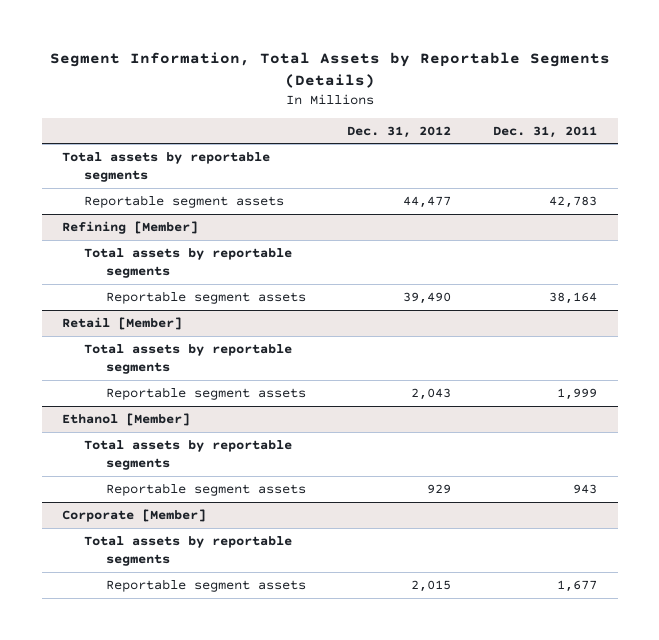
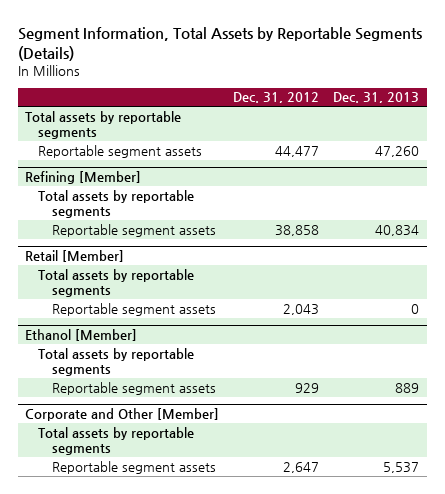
- | Dec. 31, 2012 | Dec. 31, 2011
+ | Dec. 31, 2012 | Dec. 31, 2013
@ Refining [Member]
- Reportable segment assets | 39,490 | 38,164
+ Reportable segment assets | 38,858 | 40,834
- Corporate [Member]
+ Corporate and Other [Member]
- Reportable segment assets | 2,015 | 1,677
+ Reportable segment assets | 2,647 | 5,537

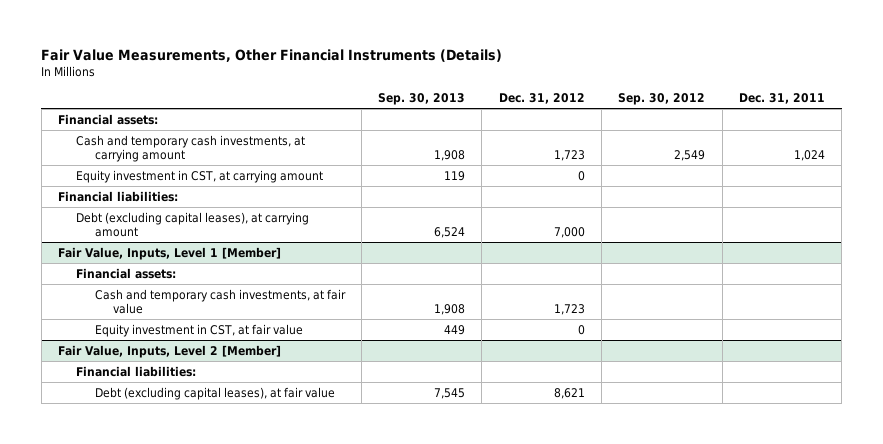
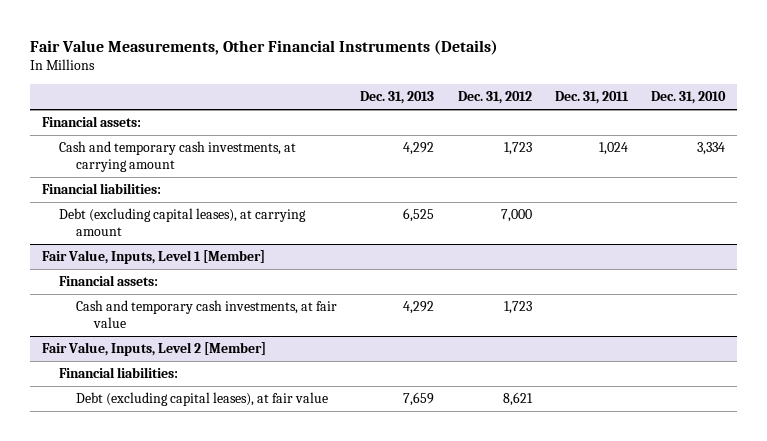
- | Sep. 30, 2013 | Dec. 31, 2012 | Sep. 30, 2012 | Dec. 31, 2011
+ | Dec. 31, 2013 | Dec. 31, 2012 | Dec. 31, 2011 | Dec. 31, 2010
- Equity investment in CST, at carrying amount | 119 | 0 | |
@ Fair Value, Inputs, Level 1 [Member]
- Equity investment in CST, at fair value | 449 | 0 | |

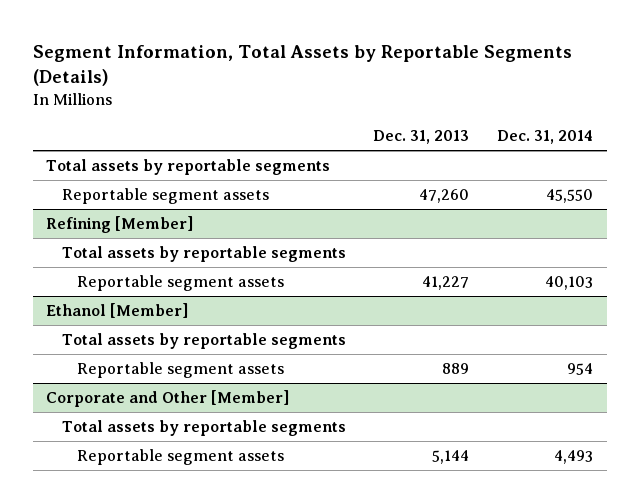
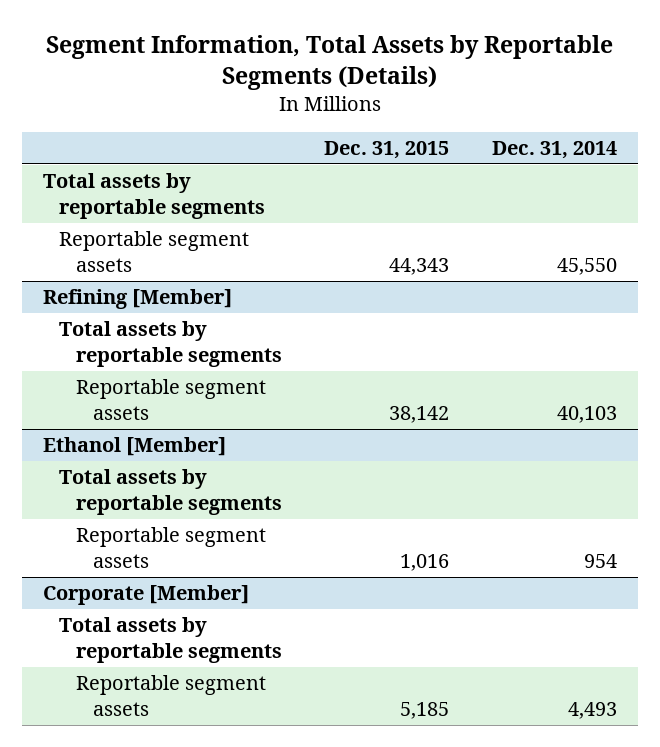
- | Dec. 31, 2013 | Dec. 31, 2014
+ | Dec. 31, 2015 | Dec. 31, 2014
- Corporate and Other [Member]
+ Corporate [Member]

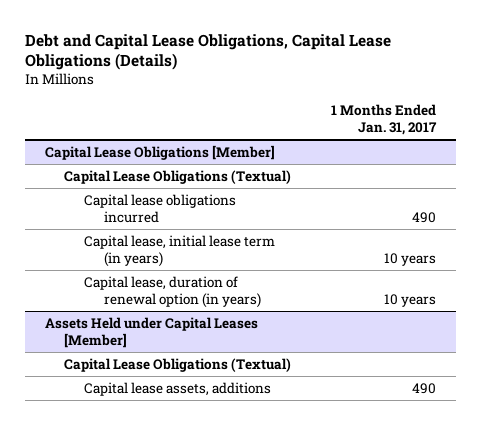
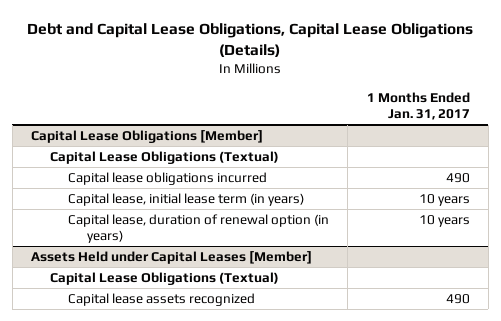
@ Assets Held under Capital Leases [Member]
- Capital lease assets, additions | 490
+ Capital lease assets recognized | 490

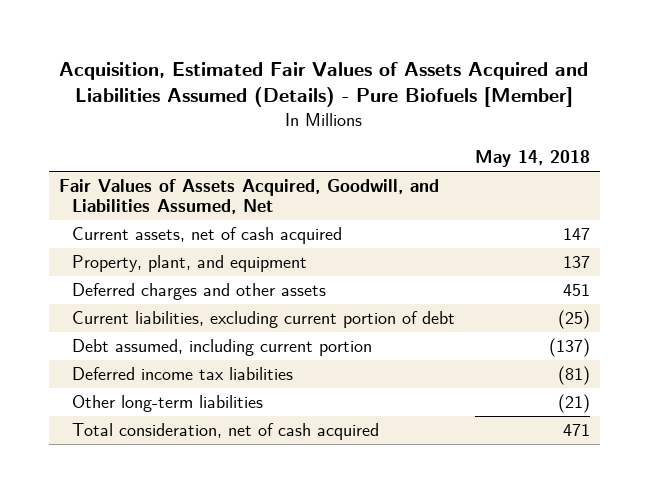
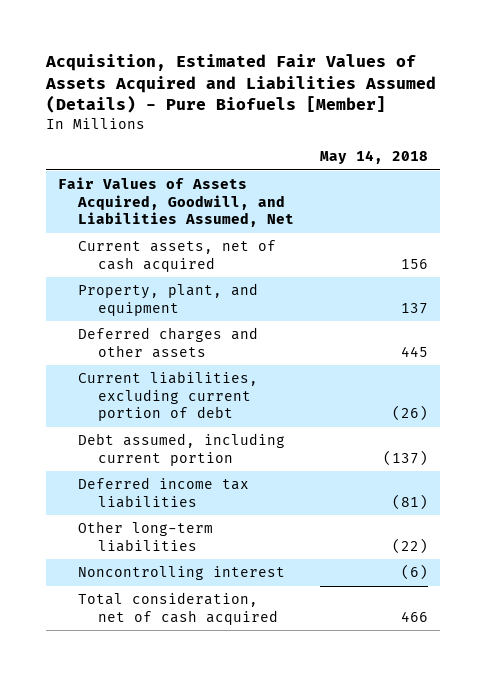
- Current assets, net of cash acquired | 147
+ Current assets, net of cash acquired | 156
- Deferred charges and other assets | 451
- Current liabilities, excluding current portion of debt | (25)
+ Deferred charges and other assets | 445
+ Current liabilities, excluding current portion of debt | (26)
- Other long-term liabilities | (21)
- Total consideration, net of cash acquired | 471
+ Other long-term liabilities | (22)
+ Noncontrolling interest | (6)
+ Total consideration, net of cash acquired | 466

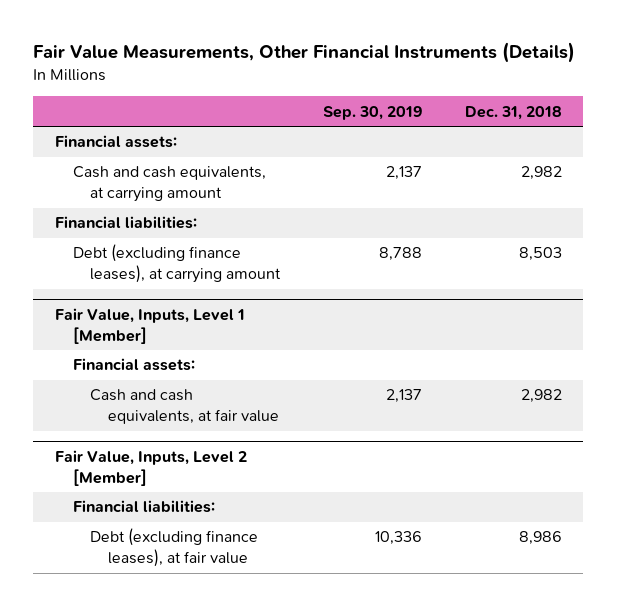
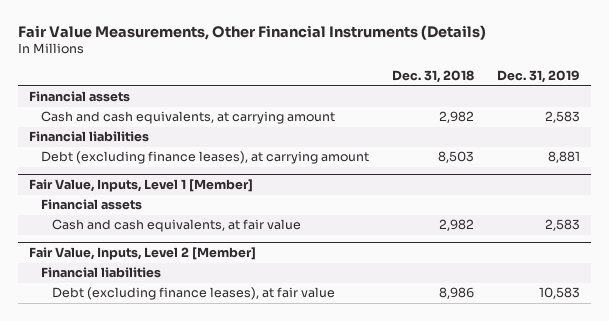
- | Sep. 30, 2019 | Dec. 31, 2018
+ | Dec. 31, 2018 | Dec. 31, 2019
- Financial assets:
+ Financial assets
- Financial liabilities:
+ Financial liabilities
@ Fair Value, Inputs, Level 1 [Member]
- Financial assets:
+ Financial assets
@ Fair Value, Inputs, Level 2 [Member]
- Financial liabilities:
+ Financial liabilities

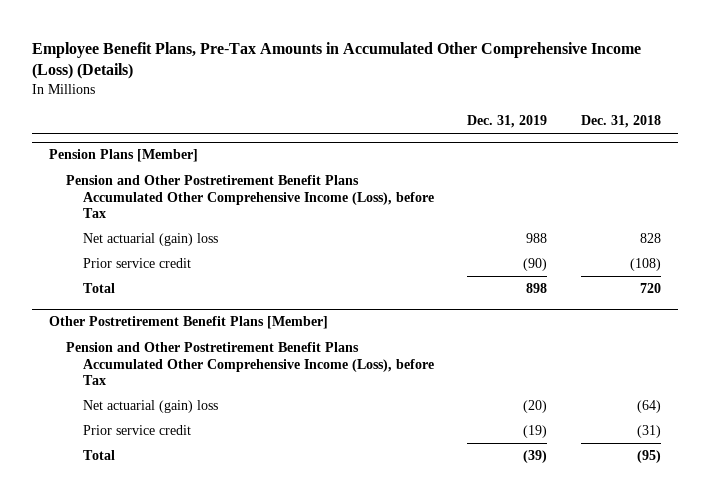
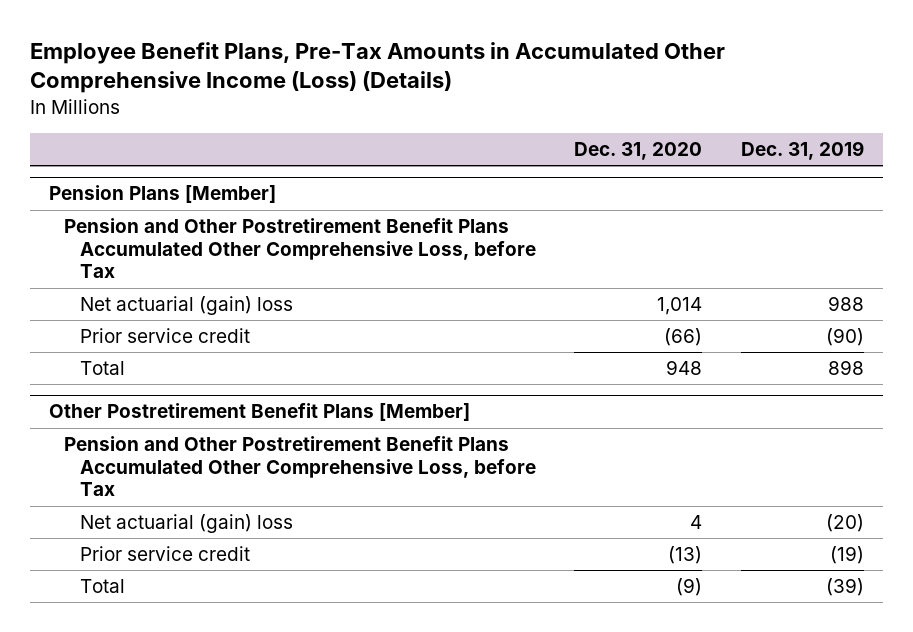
- | Dec. 31, 2019 | Dec. 31, 2018
+ | Dec. 31, 2020 | Dec. 31, 2019
@ Pension Plans [Member]
- Pension and Other Postretirement Benefit Plans Accumulated Other Comprehensive Income (Loss), before Tax
+ Pension and Other Postretirement Benefit Plans Accumulated Other Comprehensive Loss, before Tax
@ Other Postretirement Benefit Plans [Member]
- Pension and Other Postretirement Benefit Plans Accumulated Other Comprehensive Income (Loss), before Tax
+ Pension and Other Postretirement Benefit Plans Accumulated Other Comprehensive Loss, before Tax

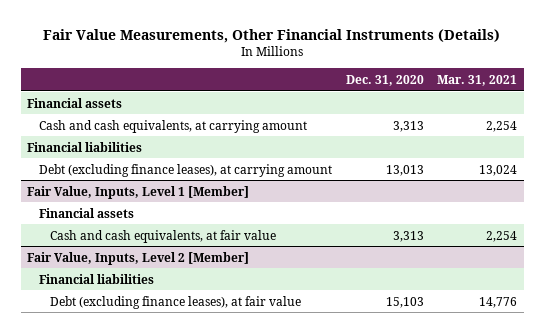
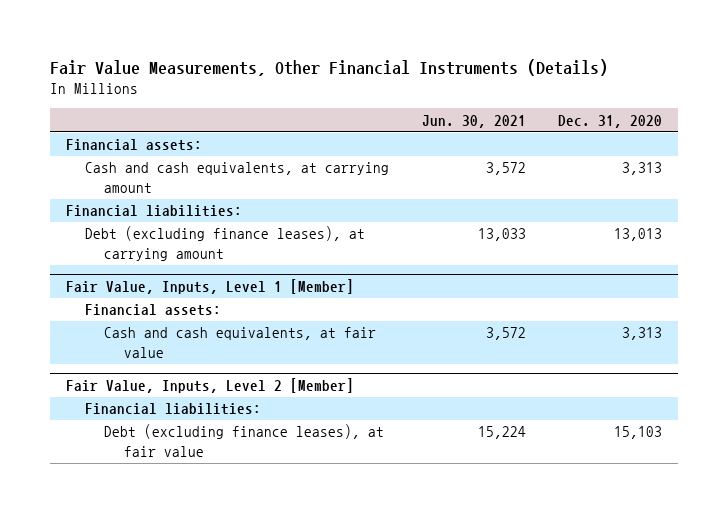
- | Dec. 31, 2020 | Mar. 31, 2021
+ | Jun. 30, 2021 | Dec. 31, 2020
- Financial assets
+ Financial assets:
- Financial liabilities
+ Financial liabilities:
@ Fair Value, Inputs, Level 1 [Member]
- Financial assets
+ Financial assets:
@ Fair Value, Inputs, Level 2 [Member]
- Financial liabilities
+ Financial liabilities:

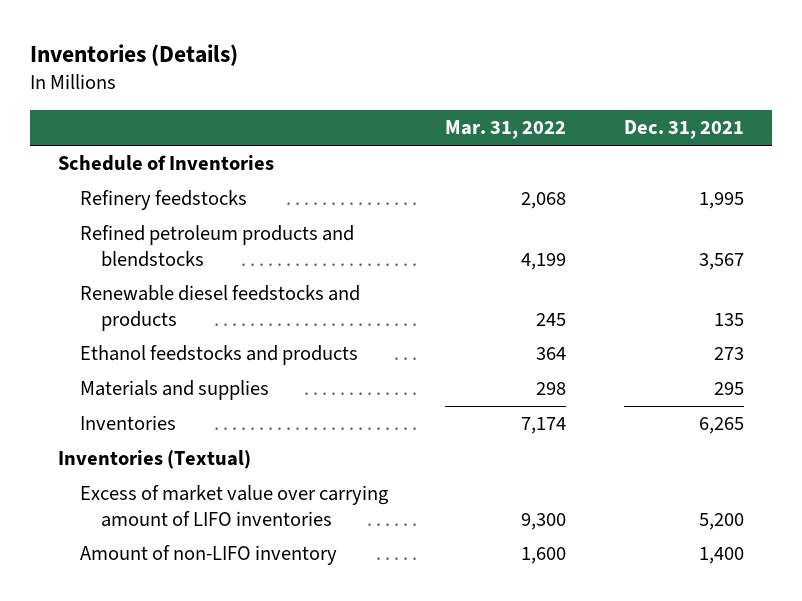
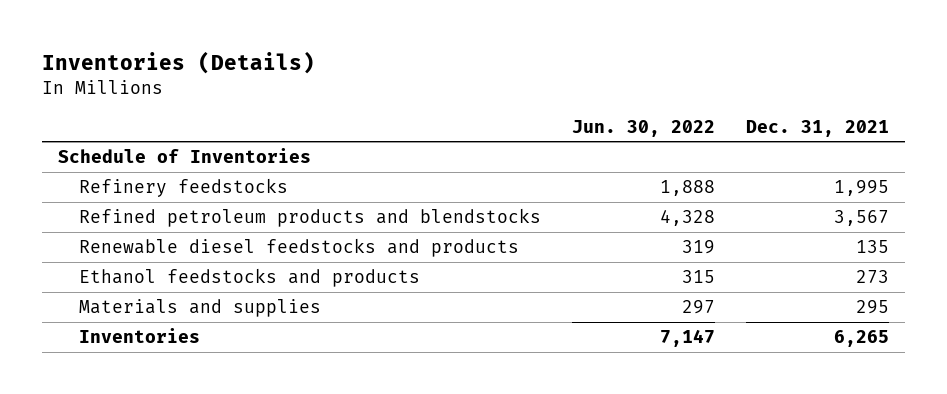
- | Mar. 31, 2022 | Dec. 31, 2021
+ | Jun. 30, 2022 | Dec. 31, 2021
- Inventories (Textual)
- Excess of market value over carrying amount of LIFO inventories | 9,300 | 5,200
- Amount of non-LIFO inventory | 1,600 | 1,400

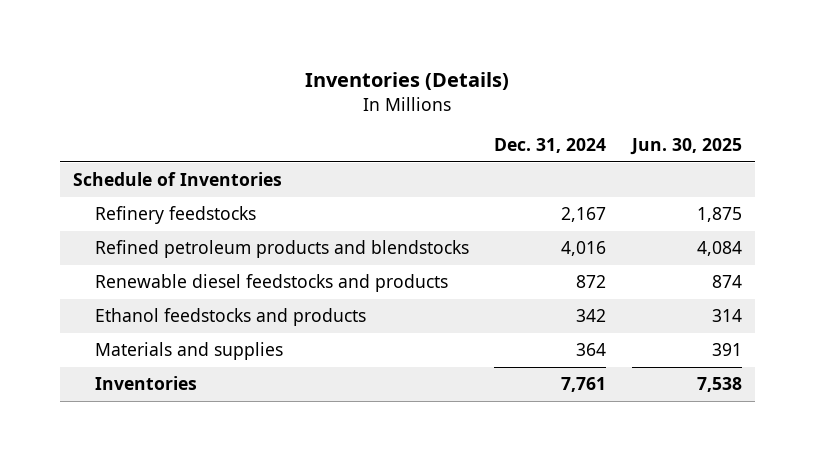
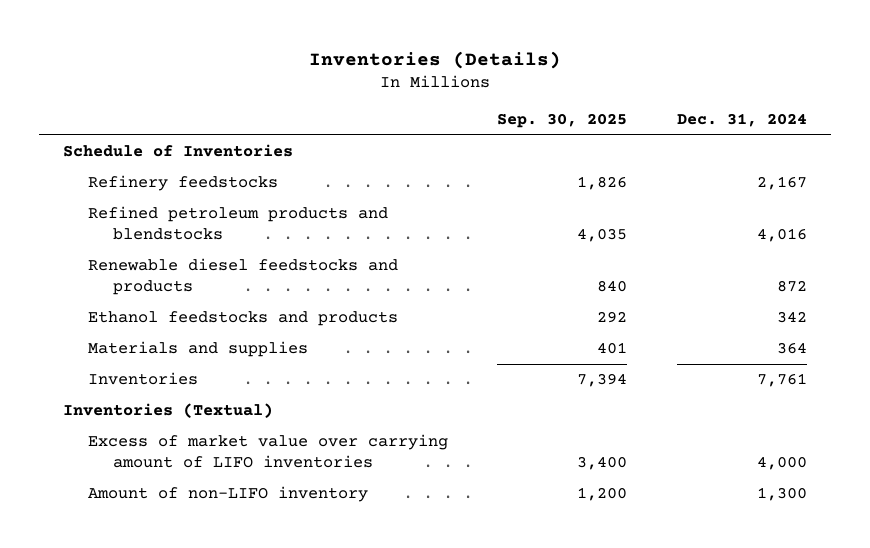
- | Dec. 31, 2024 | Jun. 30, 2025
+ | Sep. 30, 2025 | Dec. 31, 2024
+ Inventories (Textual)
+ Excess of market value over carrying amount of LIFO inventories | 3,400 | 4,000
+ Amount of non-LIFO inventory | 1,200 | 1,300

